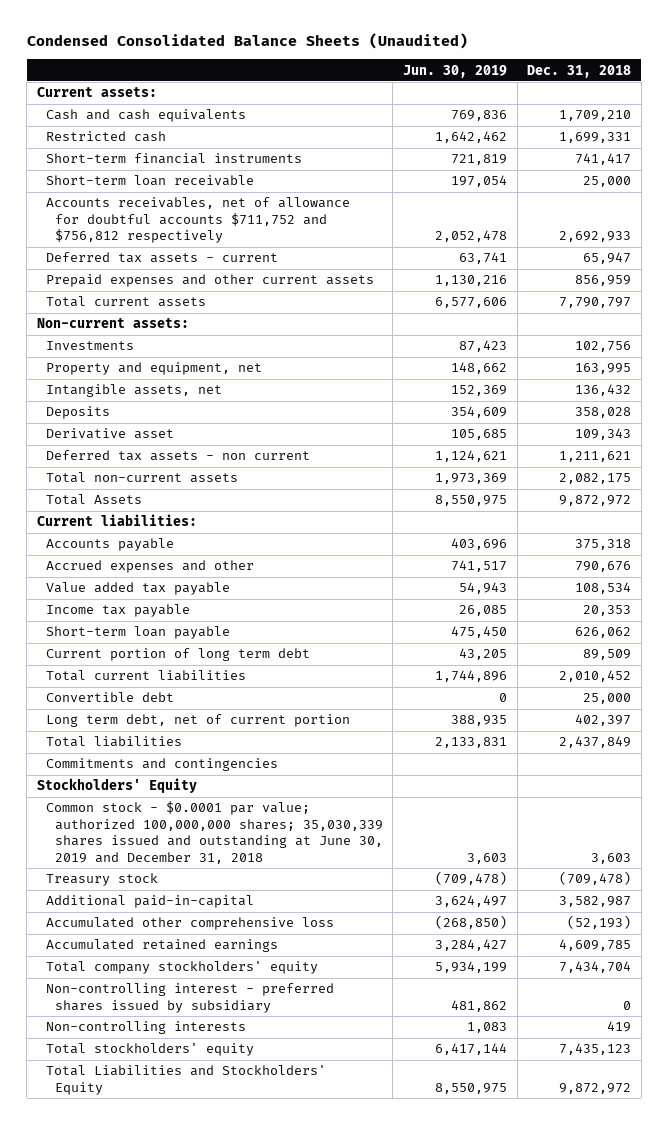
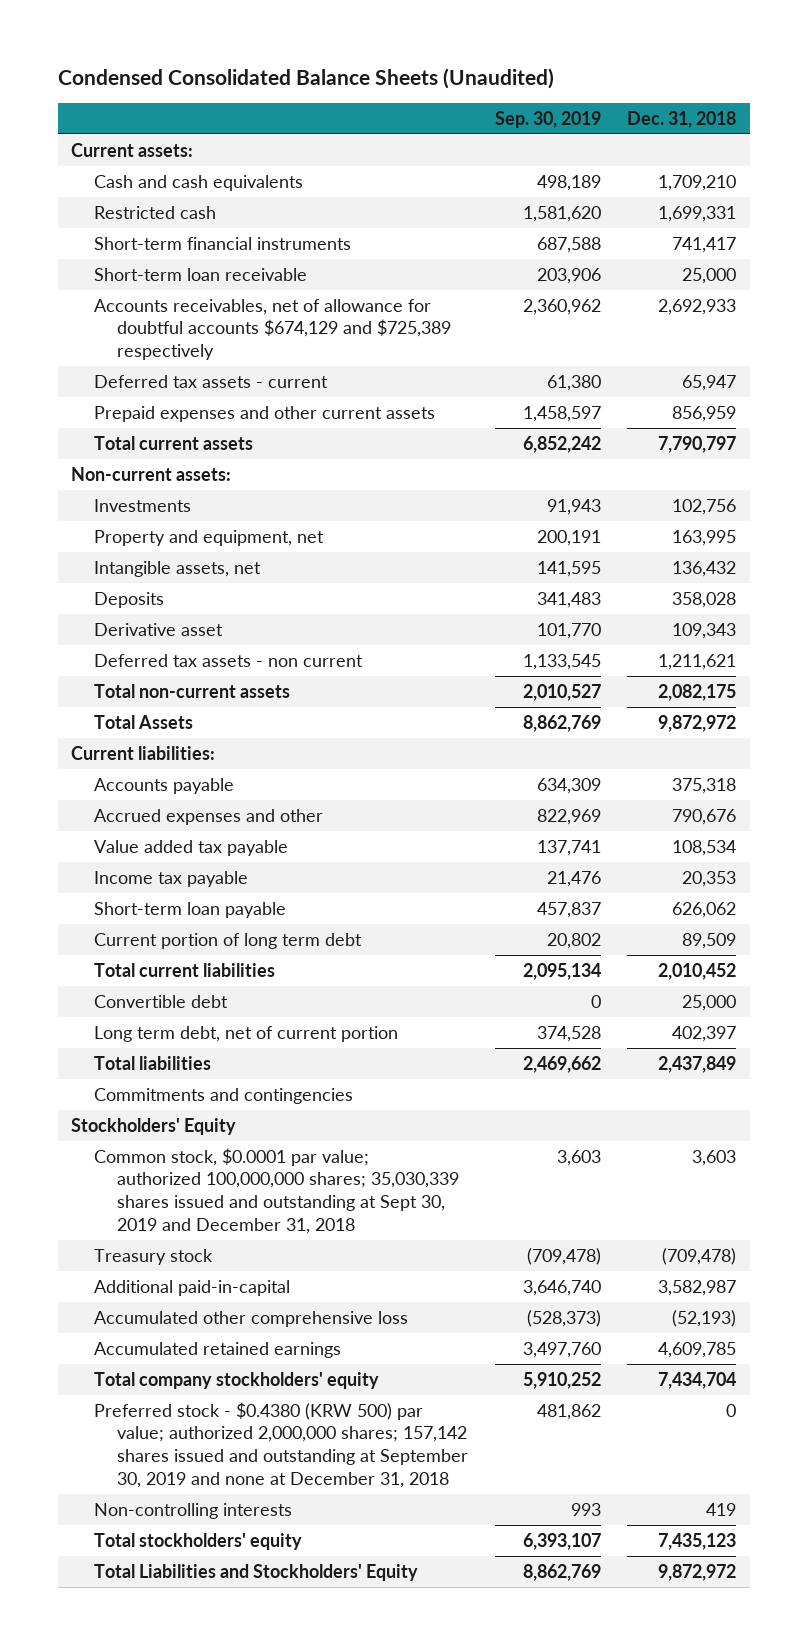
- | Jun. 30, 2019 | Dec. 31, 2018
+ | Sep. 30, 2019 | Dec. 31, 2018
- Accounts receivables, net of allowance for doubtful accounts $711,752 and $756,812 respectively | 2,052,478 | 2,692,933
+ Accounts receivables, net of allowance for doubtful accounts $674,129 and $725,389 respectively | 2,360,962 | 2,692,933
- Common stock - $0.0001 par value; authorized 100,000,000 shares; 35,030,339 shares issued and outstanding at June 30, 2019 and December 31, 2018 | 3,603 | 3,603
+ Common stock, $0.0001 par value; authorized 100,000,000 shares; 35,030,339 shares issued and outstanding at Sept 30, 2019 and December 31, 2018 | 3,603 | 3,603
- Non-controlling interest - preferred shares issued by subsidiary | 481,862 | 0
+ Preferred stock - $0.4380 (KRW 500) par value; authorized 2,000,000 shares; 157,142 shares issued and outstanding at September 30, 2019 and none at December 31, 2018 | 481,862 | 0

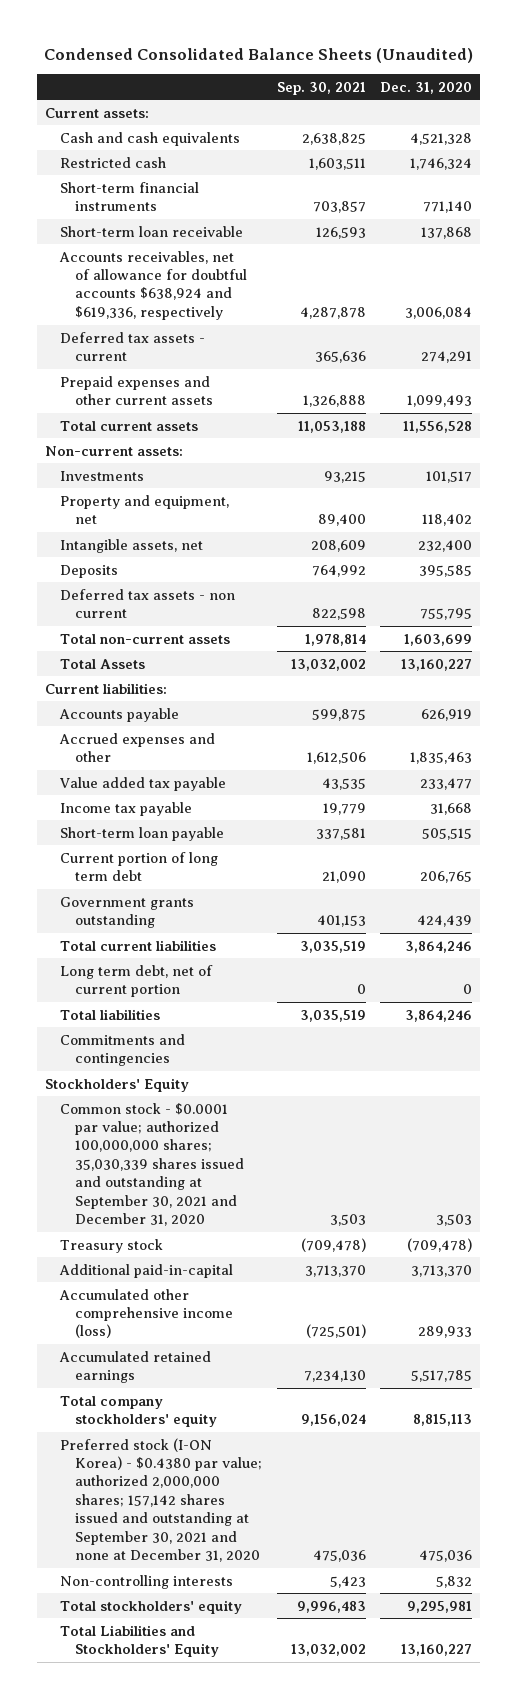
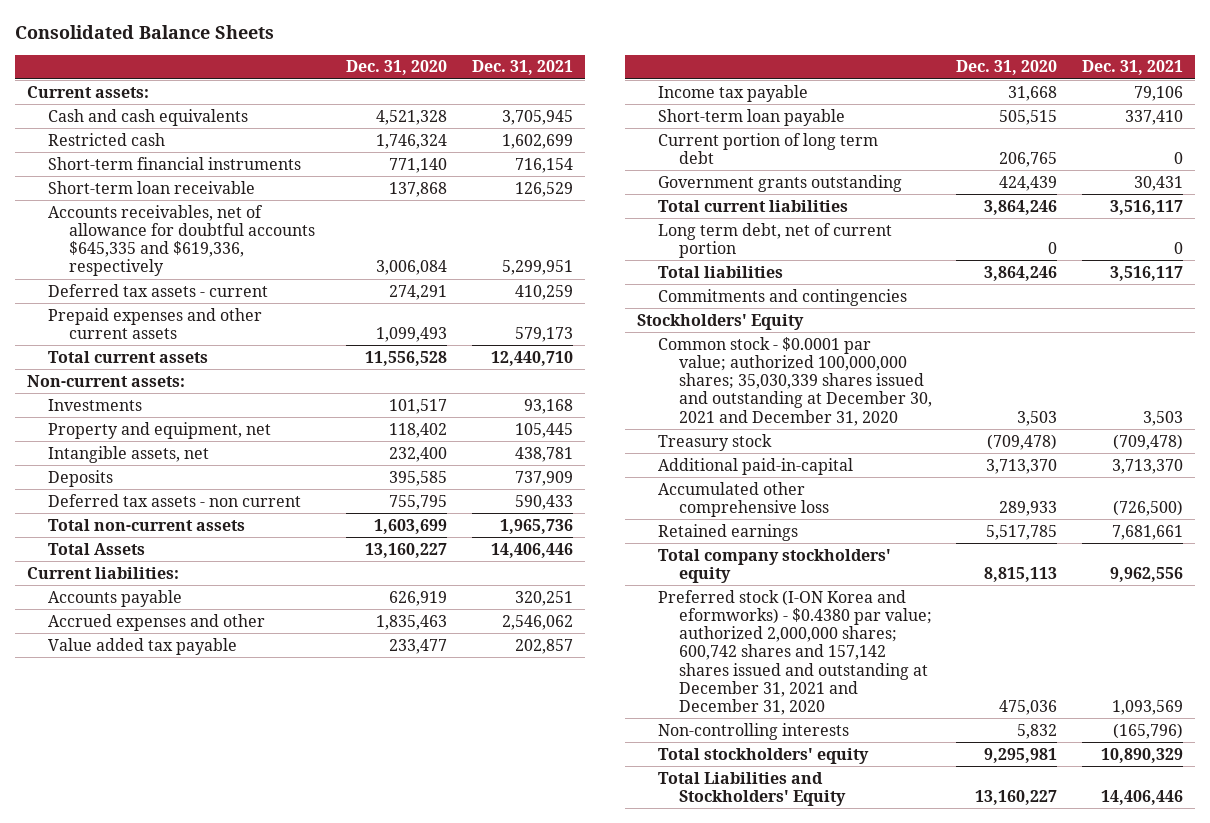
- Condensed Consolidated Balance Sheets (Unaudited)
+ Consolidated Balance Sheets
- | Sep. 30, 2021 | Dec. 31, 2020
+ | Dec. 31, 2020 | Dec. 31, 2021
- Accounts receivables, net of allowance for doubtful accounts $638,924 and $619,336, respectively | 4,287,878 | 3,006,084
+ Accounts receivables, net of allowance for doubtful accounts $645,335 and $619,336, respectively | 3,006,084 | 5,299,951
- Common stock - $0.0001 par value; authorized 100,000,000 shares; 35,030,339 shares issued and outstanding at September 30, 2021 and December 31, 2020 | 3,503 | 3,503
+ Common stock - $0.0001 par value; authorized 100,000,000 shares; 35,030,339 shares issued and outstanding at December 30, 2021 and December 31, 2020 | 3,503 | 3,503
- Accumulated other comprehensive income (loss) | (725,501) | 289,933
- Accumulated retained earnings | 7,234,130 | 5,517,785
+ Accumulated other comprehensive loss | 289,933 | (726,500)
+ Retained earnings | 5,517,785 | 7,681,661
- Preferred stock (I-ON Korea) - $0.4380 par value; authorized 2,000,000 shares; 157,142 shares issued and outstanding at September 30, 2021 and none at December 31, 2020 | 475,036 | 475,036
+ Preferred stock (I-ON Korea and eformworks) - $0.4380 par value; authorized 2,000,000 shares; 600,742 shares and 157,142 shares issued and outstanding at December 31, 2021 and December 31, 2020 | 475,036 | 1,093,569

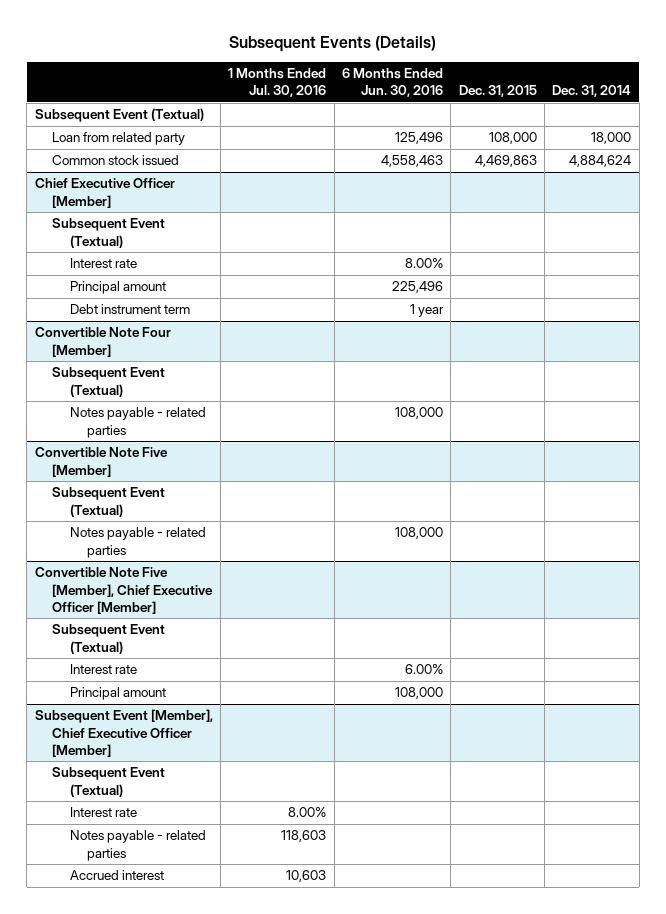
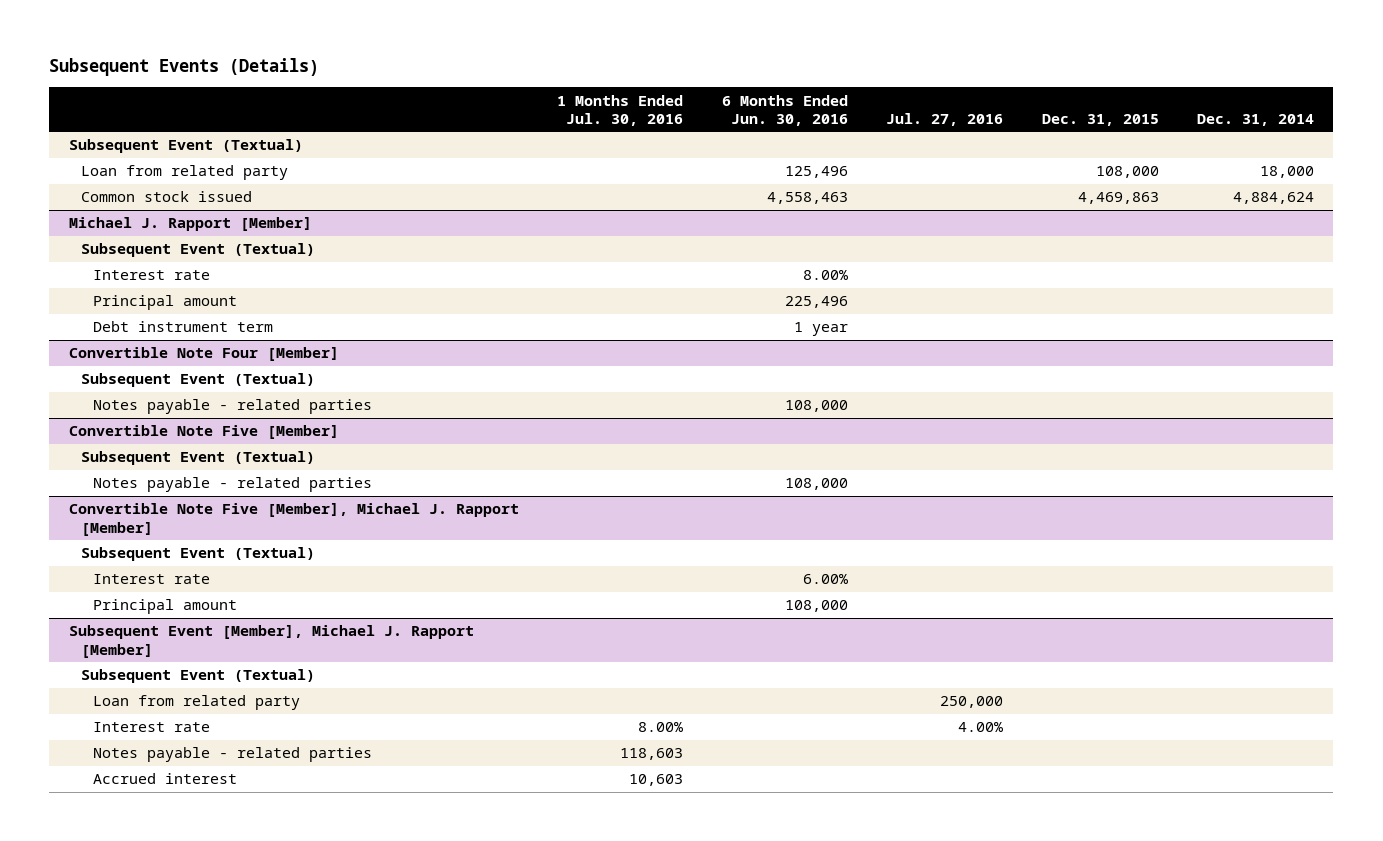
- | 1 Months Ended Jul. 30, 2016 | 6 Months Ended Jun. 30, 2016 | Dec. 31, 2015 | Dec. 31, 2014
+ | 1 Months Ended Jul. 30, 2016 | 6 Months Ended Jun. 30, 2016 | Jul. 27, 2016 | Dec. 31, 2015 | Dec. 31, 2014
- Chief Executive Officer [Member]
+ Michael J. Rapport [Member]
- Convertible Note Five [Member], Chief Executive Officer [Member]
+ Convertible Note Five [Member], Michael J. Rapport [Member]
- Subsequent Event [Member], Chief Executive Officer [Member]
+ Subsequent Event [Member], Michael J. Rapport [Member]
+ Loan from related party | | | 250,000 | |

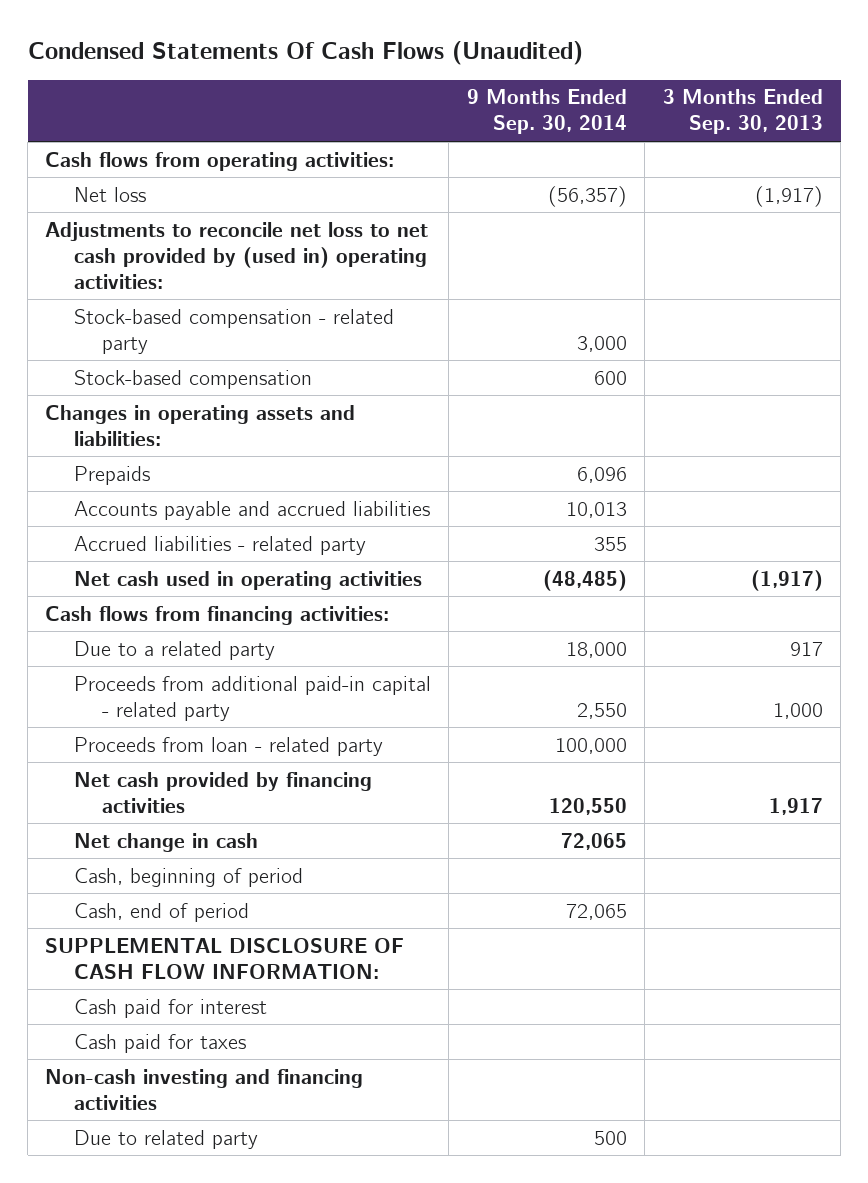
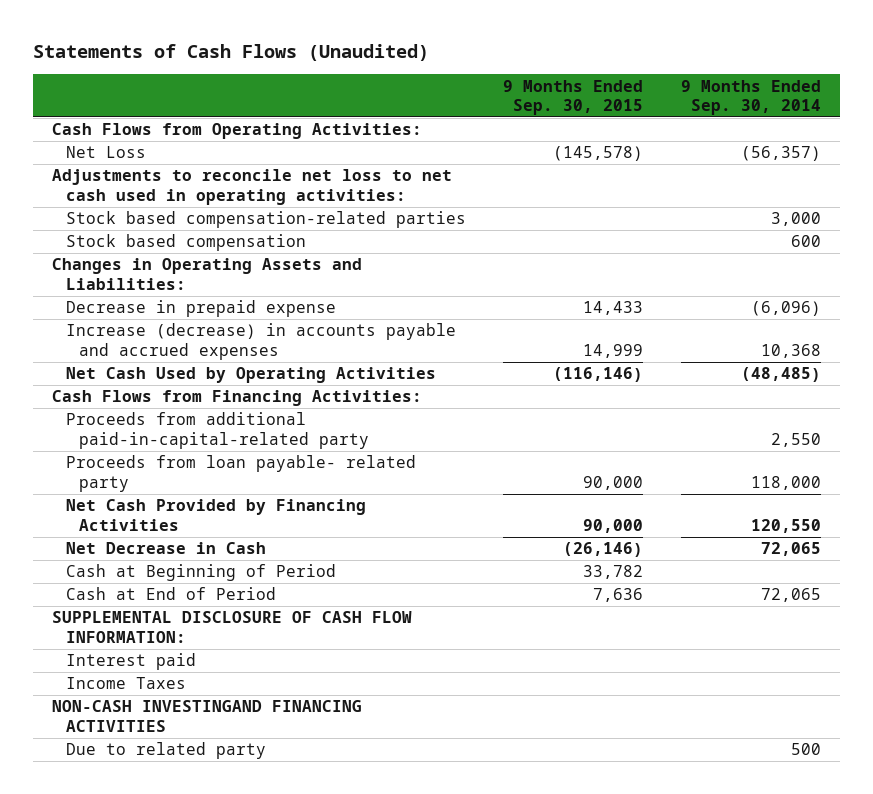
- Condensed Statements Of Cash Flows (Unaudited)
+ Statements of Cash Flows (Unaudited)
- | 9 Months Ended Sep. 30, 2014 | 3 Months Ended Sep. 30, 2013
+ | 9 Months Ended Sep. 30, 2015 | 9 Months Ended Sep. 30, 2014
- Cash flows from operating activities:
- Net loss | (56,357) | (1,917)
- Adjustments to reconcile net loss to net cash provided by (used in) operating activities:
- Stock-based compensation - related party | 3,000 |
- Stock-based compensation | 600 |
- Changes in operating assets and liabilities:
- Prepaids | 6,096 |
- Accounts payable and accrued liabilities | 10,013 |
- Accrued liabilities - related party | 355 |
- Net cash used in operating activities | (48,485) | (1,917)
- Cash flows from financing activities:
- Due to a related party | 18,000 | 917
- Proceeds from additional paid-in capital - related party | 2,550 | 1,000
- Proceeds from loan - related party | 100,000 |
- Net cash provided by financing activities | 120,550 | 1,917
- Net change in cash | 72,065 |
- Cash, beginning of period
- Cash, end of period | 72,065 |
+ Cash Flows from Operating Activities:
+ Net Loss | (145,578) | (56,357)
+ Adjustments to reconcile net loss to net cash used in operating activities:
+ Stock based compensation-related parties | | 3,000
+ Stock based compensation | | 600
+ Changes in Operating Assets and Liabilities:
+ Decrease in prepaid expense | 14,433 | (6,096)
+ Increase (decrease) in accounts payable and accrued expenses | 14,999 | 10,368
+ Net Cash Used by Operating Activities | (116,146) | (48,485)
+ Cash Flows from Financing Activities:
+ Proceeds from additional paid-in-capital-related party | | 2,550
+ Proceeds from loan payable- related party | 90,000 | 118,000
+ Net Cash Provided by Financing Activities | 90,000 | 120,550
+ Net Decrease in Cash | (26,146) | 72,065
+ Cash at Beginning of Period | 33,782 |
+ Cash at End of Period | 7,636 | 72,065
- Cash paid for interest
- Cash paid for taxes
- Non-cash investing and financing activities
+ Interest paid
+ Income Taxes
+ NON-CASH INVESTINGAND FINANCING ACTIVITIES

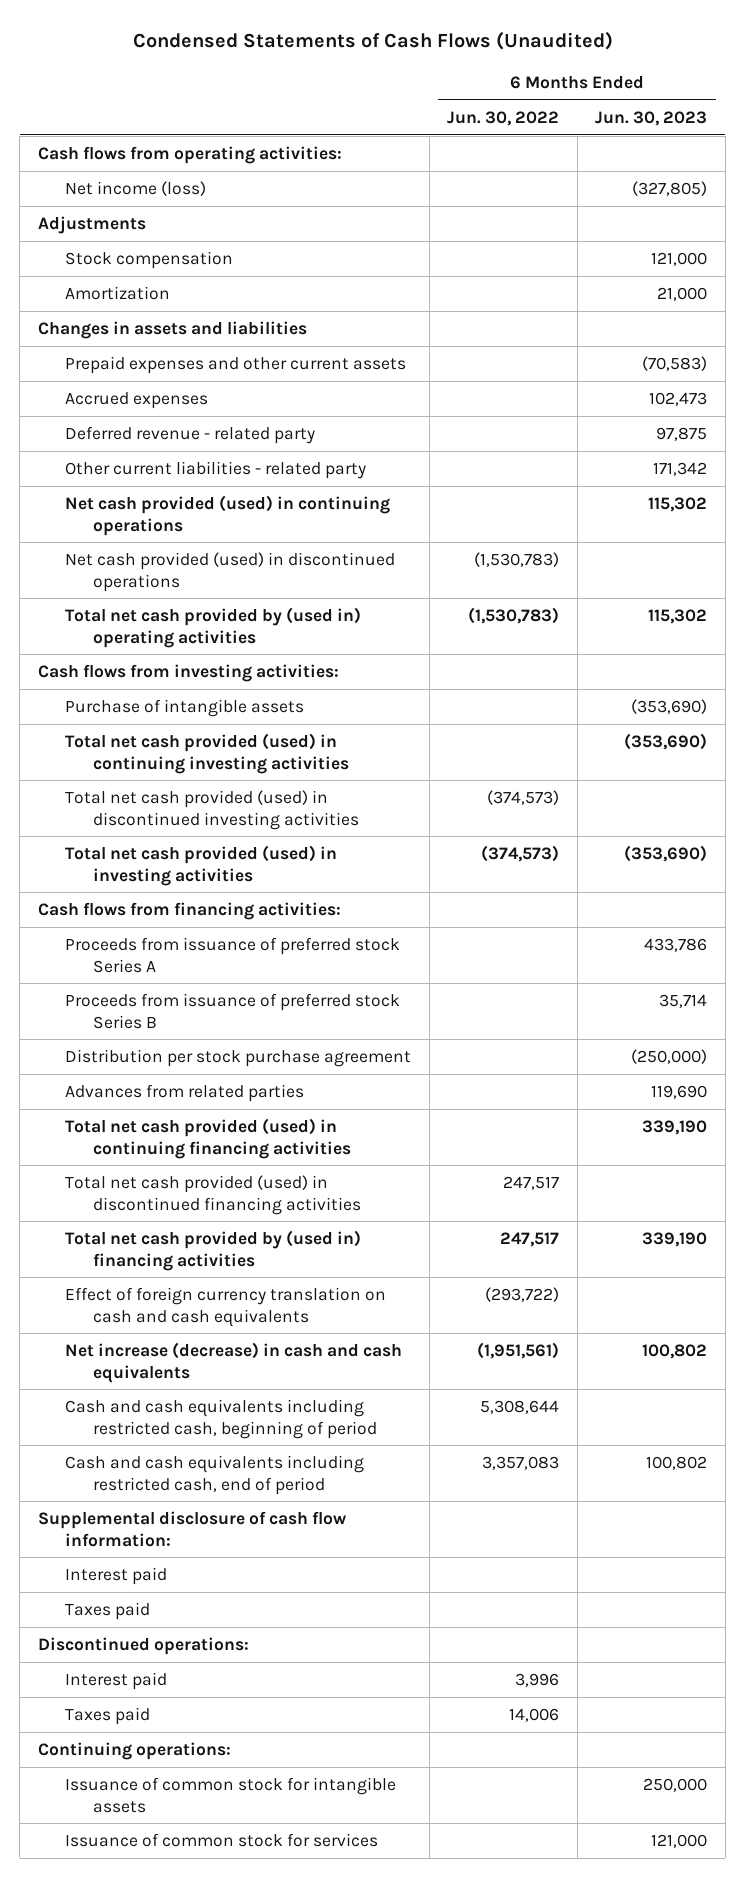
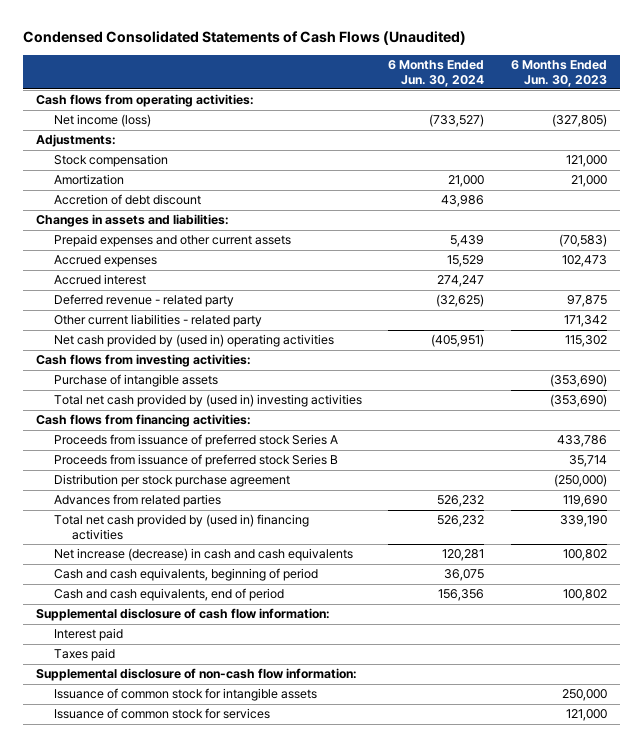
- Condensed Statements of Cash Flows (Unaudited)
+ Condensed Consolidated Statements of Cash Flows (Unaudited)
- | 6 Months Ended Jun. 30, 2022 | 6 Months Ended Jun. 30, 2023
+ | 6 Months Ended Jun. 30, 2024 | 6 Months Ended Jun. 30, 2023
- Adjustments
+ Adjustments:
- Changes in assets and liabilities
+ Accretion of debt discount | 43,986 |
+ Changes in assets and liabilities:
+ Accrued interest | 274,247 |
- Net cash provided (used) in continuing operations | | 115,302
- Net cash provided (used) in discontinued operations | (1,530,783) |
- Total net cash provided by (used in) operating activities | (1,530,783) | 115,302
+ Net cash provided by (used in) operating activities | (405,951) | 115,302
- Total net cash provided (used) in continuing investing activities | | (353,690)
- Total net cash provided (used) in discontinued investing activities | (374,573) |
- Total net cash provided (used) in investing activities | (374,573) | (353,690)
+ Total net cash provided by (used in) investing activities | | (353,690)
- Total net cash provided (used) in continuing financing activities | | 339,190
- Total net cash provided (used) in discontinued financing activities | 247,517 |
- Effect of foreign currency translation on cash and cash equivalents | (293,722) |
- Cash and cash equivalents including restricted cash, beginning of period | 5,308,644 |
- Cash and cash equivalents including restricted cash, end of period | 3,357,083 | 100,802
+ Cash and cash equivalents, beginning of period | 36,075 |
+ Cash and cash equivalents, end of period | 156,356 | 100,802
- Discontinued operations:
- Interest paid | 3,996 |
- Taxes paid | 14,006 |
- Continuing operations:
+ Supplemental disclosure of non-cash flow information:

